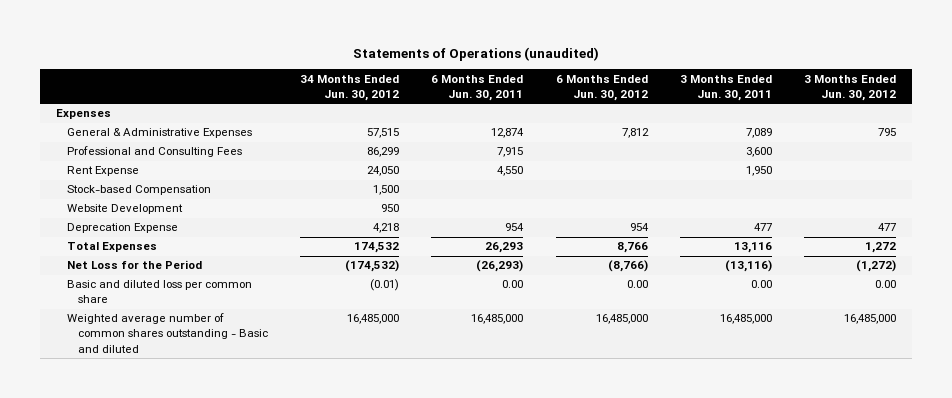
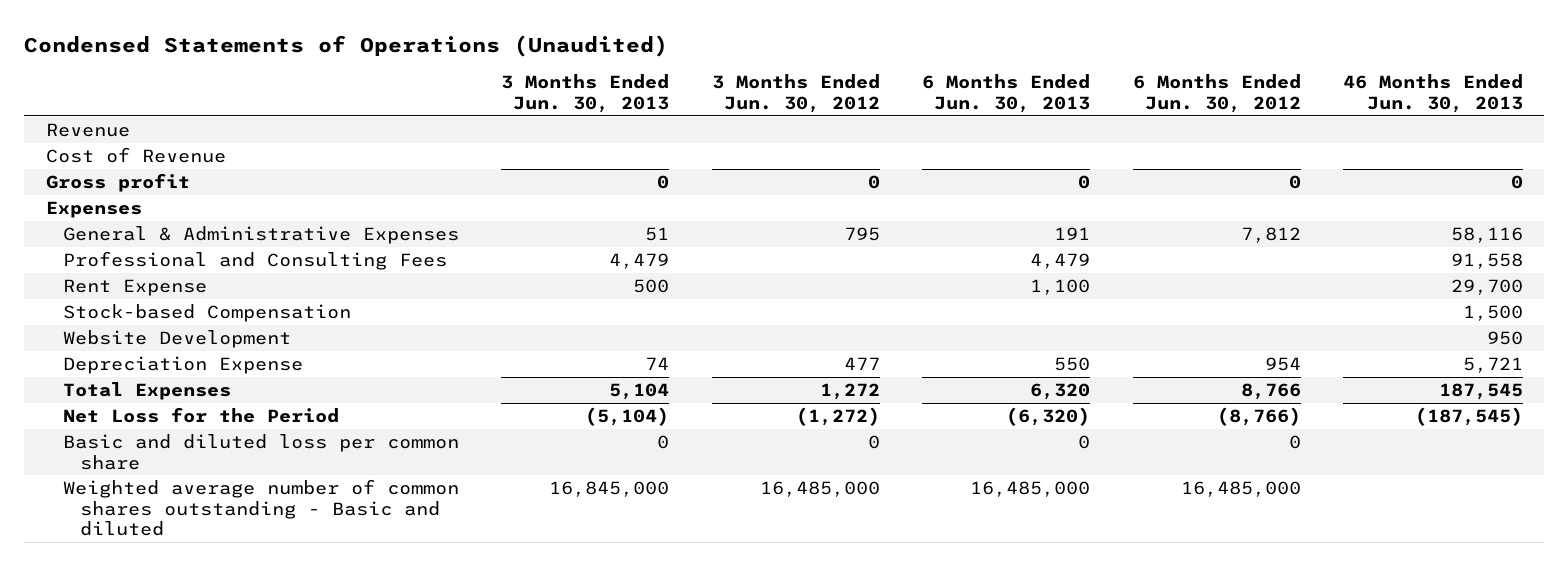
- Statements of Operations (unaudited)
+ Condensed Statements of Operations (Unaudited)
- | 34 Months Ended Jun. 30, 2012 | 6 Months Ended Jun. 30, 2011 | 6 Months Ended Jun. 30, 2012 | 3 Months Ended Jun. 30, 2011 | 3 Months Ended Jun. 30, 2012
+ | 3 Months Ended Jun. 30, 2013 | 3 Months Ended Jun. 30, 2012 | 6 Months Ended Jun. 30, 2013 | 6 Months Ended Jun. 30, 2012 | 46 Months Ended Jun. 30, 2013
+ Revenue
+ Cost of Revenue
+ Gross profit | 0 | 0 | 0 | 0 | 0
- Deprecation Expense | 4,218 | 954 | 954 | 477 | 477
+ Depreciation Expense | 74 | 477 | 550 | 954 | 5,721
- Basic and diluted loss per common share | (0.01) | 0.00 | 0.00 | 0.00 | 0.00
+ Basic and diluted loss per common share | 0 | 0 | 0 | 0 |

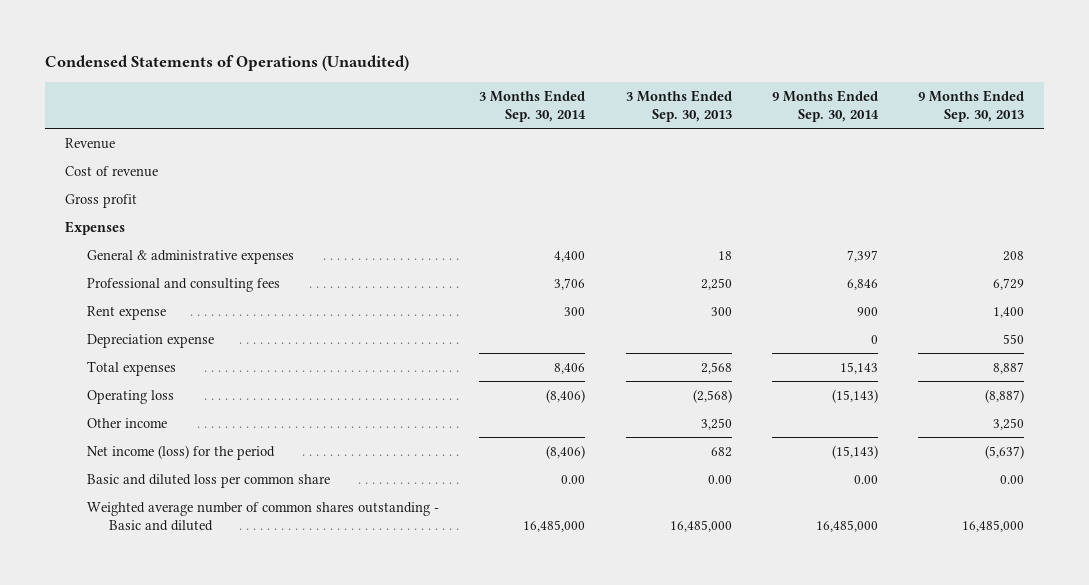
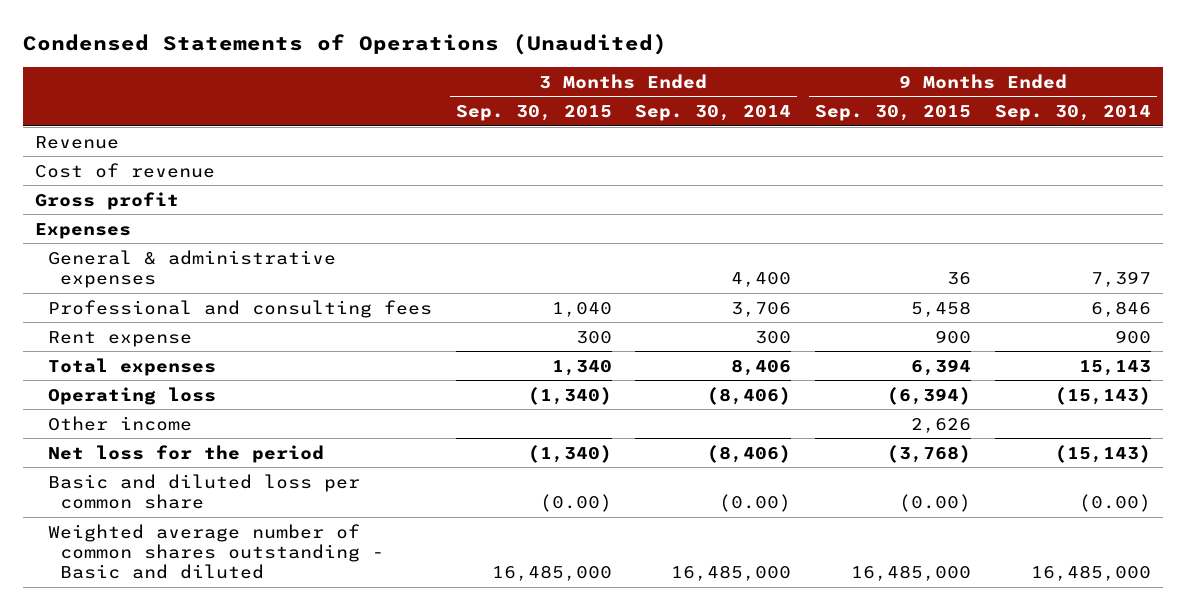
- | 3 Months Ended Sep. 30, 2014 | 3 Months Ended Sep. 30, 2013 | 9 Months Ended Sep. 30, 2014 | 9 Months Ended Sep. 30, 2013
+ | 3 Months Ended Sep. 30, 2015 | 3 Months Ended Sep. 30, 2014 | 9 Months Ended Sep. 30, 2015 | 9 Months Ended Sep. 30, 2014
- Depreciation expense | | | 0 | 550
- Net income (loss) for the period | (8,406) | 682 | (15,143) | (5,637)
- Basic and diluted loss per common share | 0.00 | 0.00 | 0.00 | 0.00
+ Net loss for the period | (1,340) | (8,406) | (3,768) | (15,143)
+ Basic and diluted loss per common share | (0.00) | (0.00) | (0.00) | (0.00)

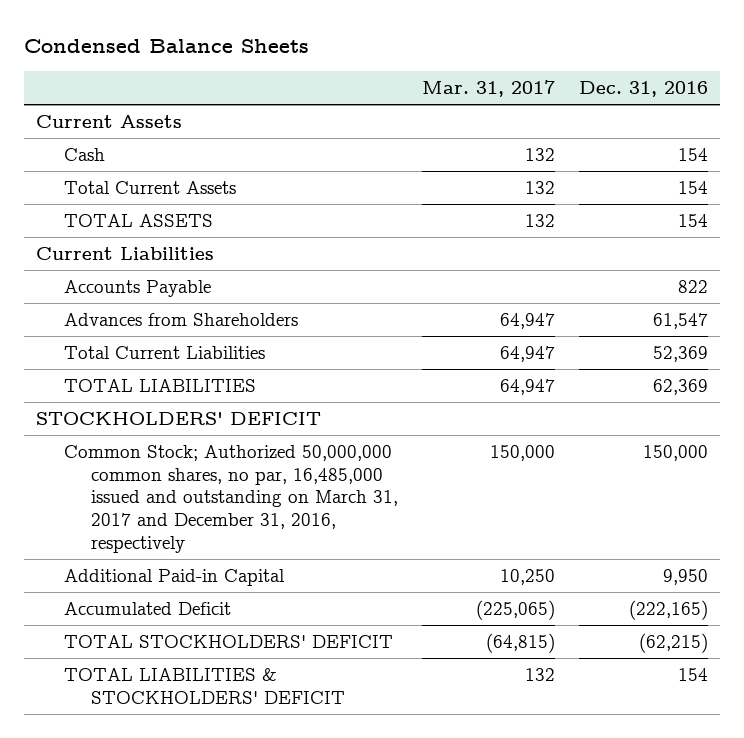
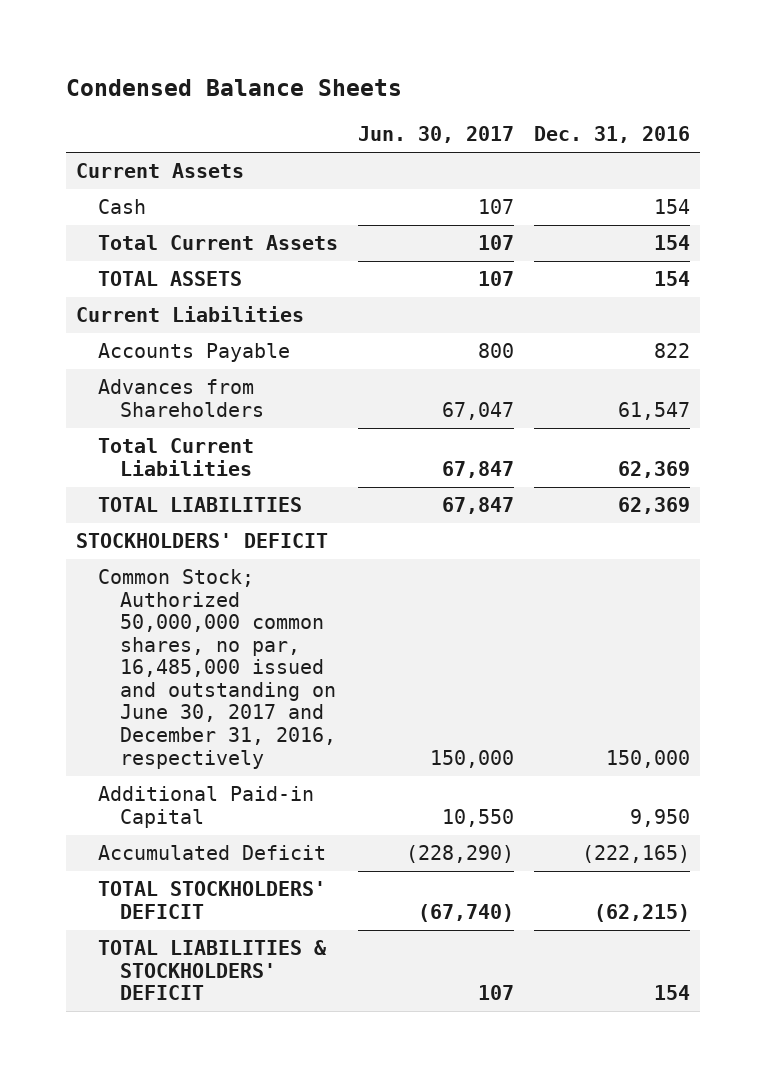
- | Mar. 31, 2017 | Dec. 31, 2016
+ | Jun. 30, 2017 | Dec. 31, 2016
- Total Current Liabilities | 64,947 | 52,369
+ Total Current Liabilities | 67,847 | 62,369
- Common Stock; Authorized 50,000,000 common shares, no par, 16,485,000 issued and outstanding on March 31, 2017 and December 31, 2016, respectively | 150,000 | 150,000
+ Common Stock; Authorized 50,000,000 common shares, no par, 16,485,000 issued and outstanding on June 30, 2017 and December 31, 2016, respectively | 150,000 | 150,000

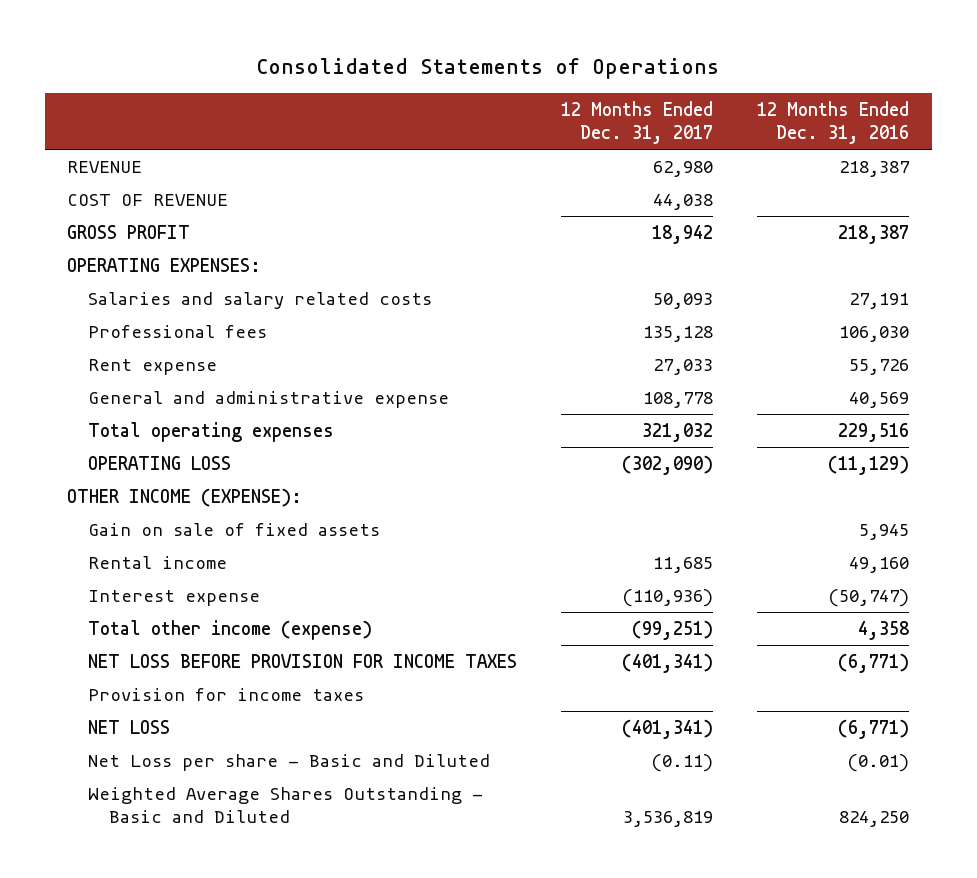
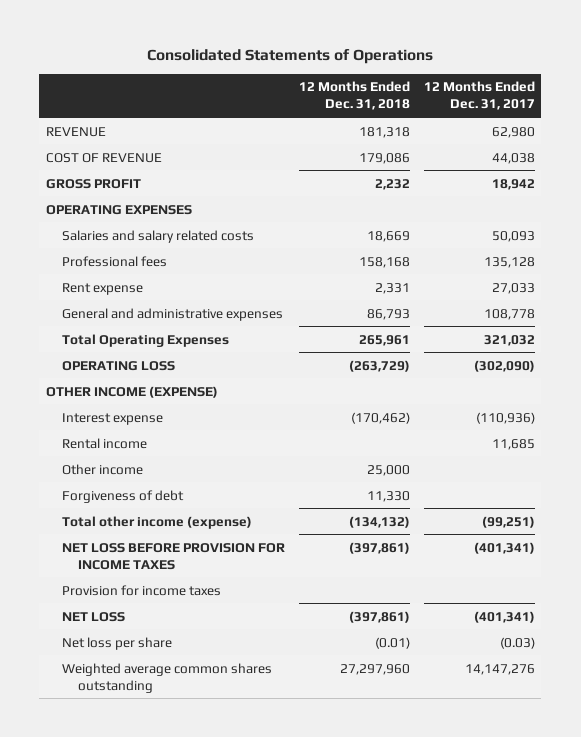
- | 12 Months Ended Dec. 31, 2017 | 12 Months Ended Dec. 31, 2016
+ | 12 Months Ended Dec. 31, 2018 | 12 Months Ended Dec. 31, 2017
- OPERATING EXPENSES:
+ OPERATING EXPENSES
- General and administrative expense | 108,778 | 40,569
- Total operating expenses | 321,032 | 229,516
+ General and administrative expenses | 86,793 | 108,778
+ Total Operating Expenses | 265,961 | 321,032
- OTHER INCOME (EXPENSE):
- Gain on sale of fixed assets | | 5,945
+ OTHER INCOME (EXPENSE)
moved down: Rental income | | 11,685
+ Other income | 25,000 |
+ Forgiveness of debt | 11,330 |
- Net Loss per share - Basic and Diluted | (0.11) | (0.01)
- Weighted Average Shares Outstanding - Basic and Diluted | 3,536,819 | 824,250
+ Net loss per share | (0.01) | (0.03)
+ Weighted average common shares outstanding | 27,297,960 | 14,147,276

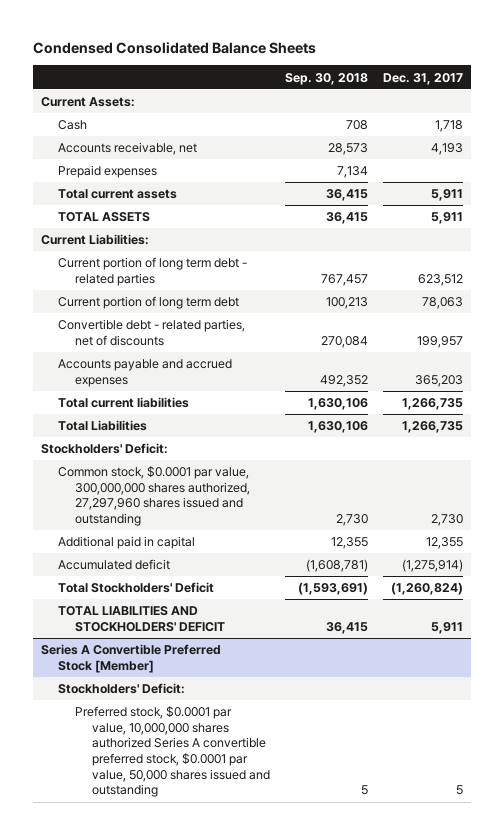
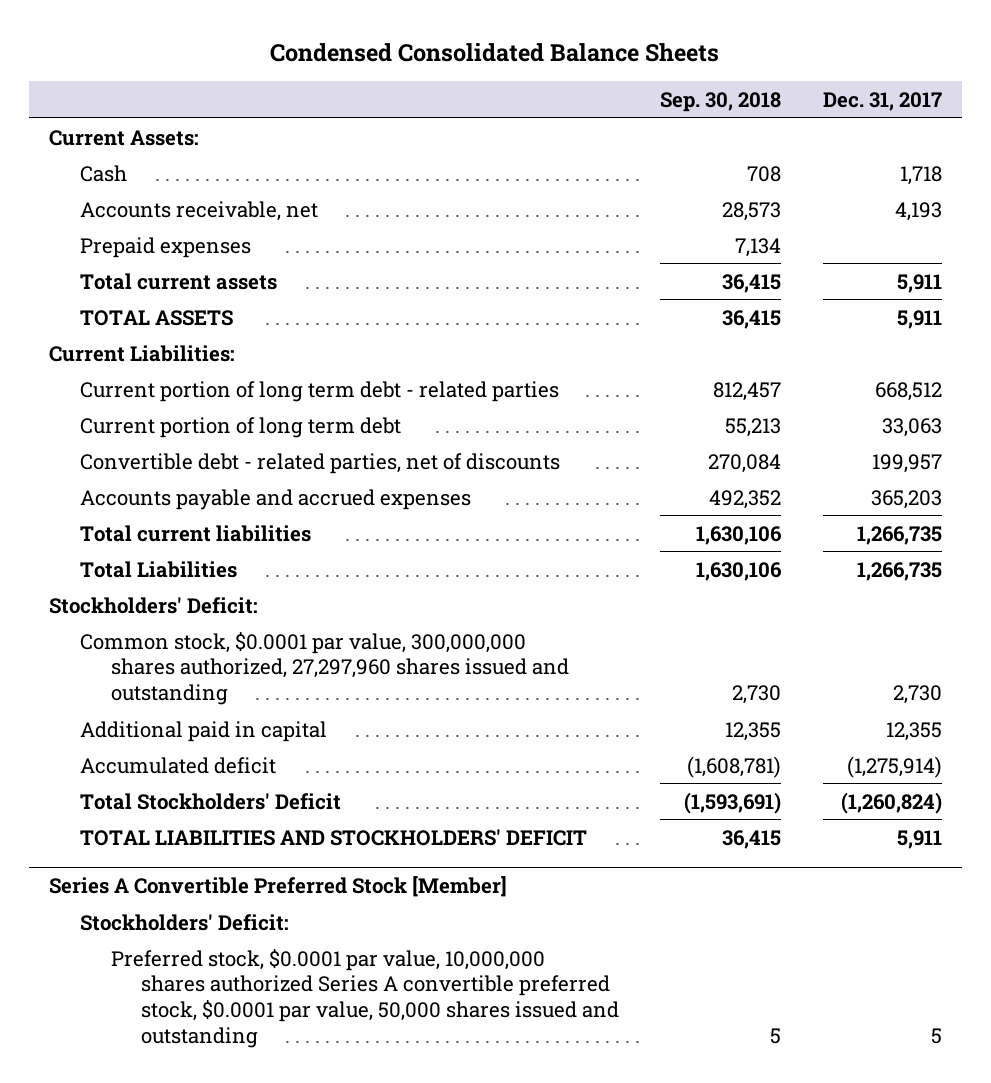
- Current portion of long term debt - related parties | 767,457 | 623,512
- Current portion of long term debt | 100,213 | 78,063
+ Current portion of long term debt - related parties | 812,457 | 668,512
+ Current portion of long term debt | 55,213 | 33,063

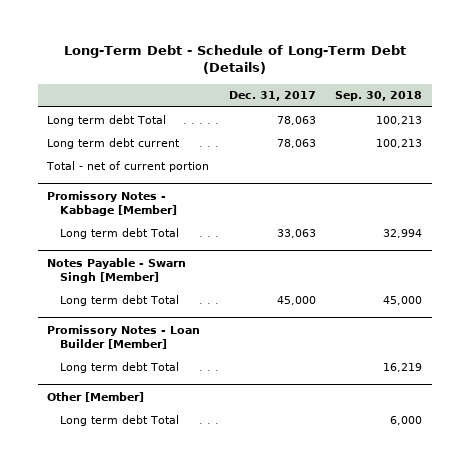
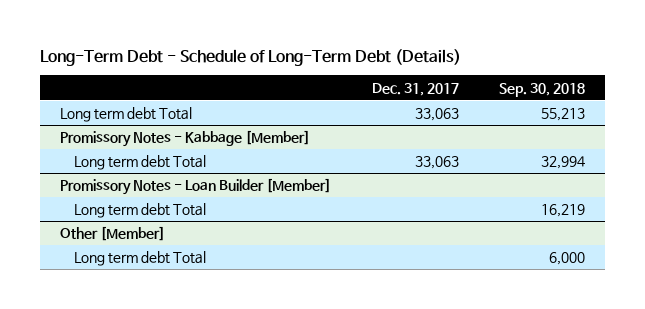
- Long term debt Total | 78,063 | 100,213
- Long term debt current | 78,063 | 100,213
- Total - net of current portion
+ Long term debt Total | 33,063 | 55,213
- Notes Payable - Swarn Singh [Member]
- Long term debt Total | 45,000 | 45,000

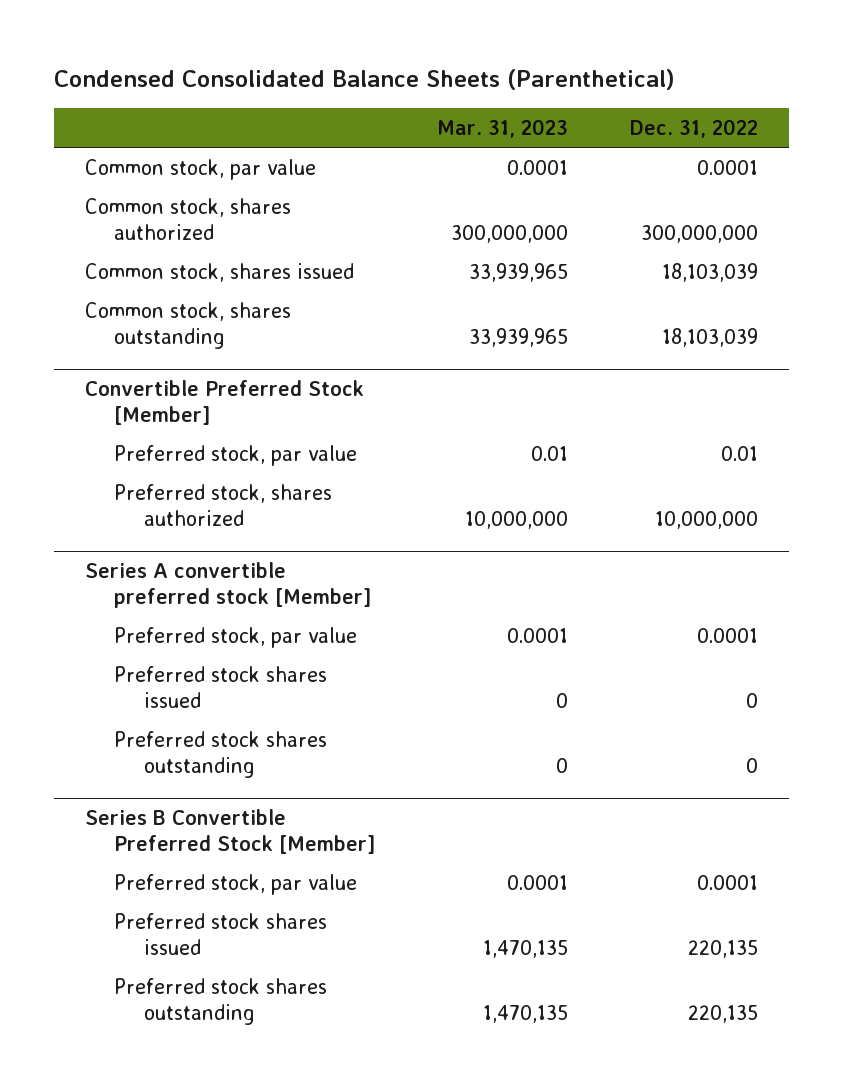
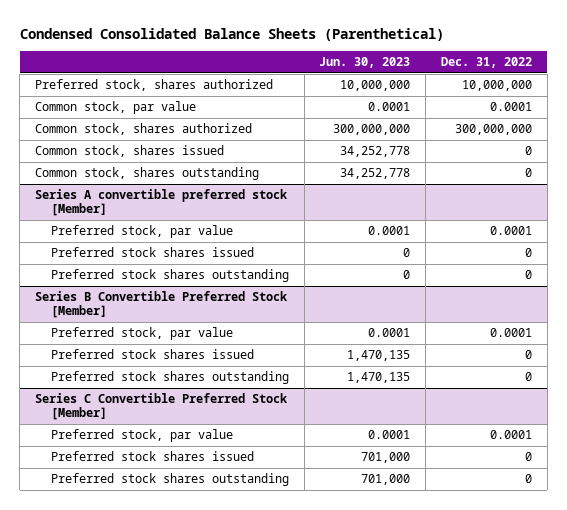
- | Mar. 31, 2023 | Dec. 31, 2022
+ | Jun. 30, 2023 | Dec. 31, 2022
+ Preferred stock, shares authorized | 10,000,000 | 10,000,000
- Common stock, shares issued | 33,939,965 | 18,103,039
- Common stock, shares outstanding | 33,939,965 | 18,103,039
- Convertible Preferred Stock [Member]
- Preferred stock, par value | 0.01 | 0.01
- Preferred stock, shares authorized | 10,000,000 | 10,000,000
+ Common stock, shares issued | 34,252,778 | 0
+ Common stock, shares outstanding | 34,252,778 | 0
@ Series B Convertible Preferred Stock [Member]
- Preferred stock shares issued | 1,470,135 | 220,135
- Preferred stock shares outstanding | 1,470,135 | 220,135
+ Preferred stock shares issued | 1,470,135 | 0
+ Preferred stock shares outstanding | 1,470,135 | 0
+ Series C Convertible Preferred Stock [Member]
+ Preferred stock, par value | 0.0001 | 0.0001
+ Preferred stock shares issued | 701,000 | 0
+ Preferred stock shares outstanding | 701,000 | 0

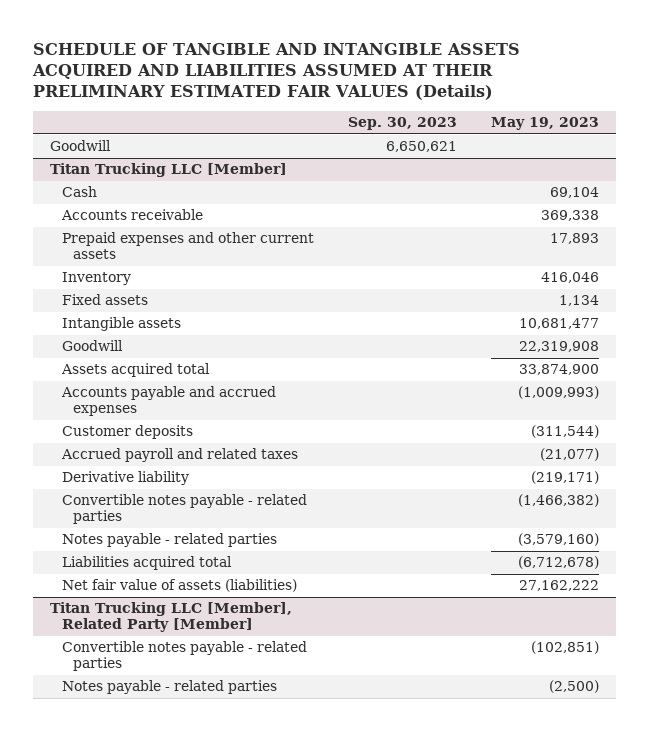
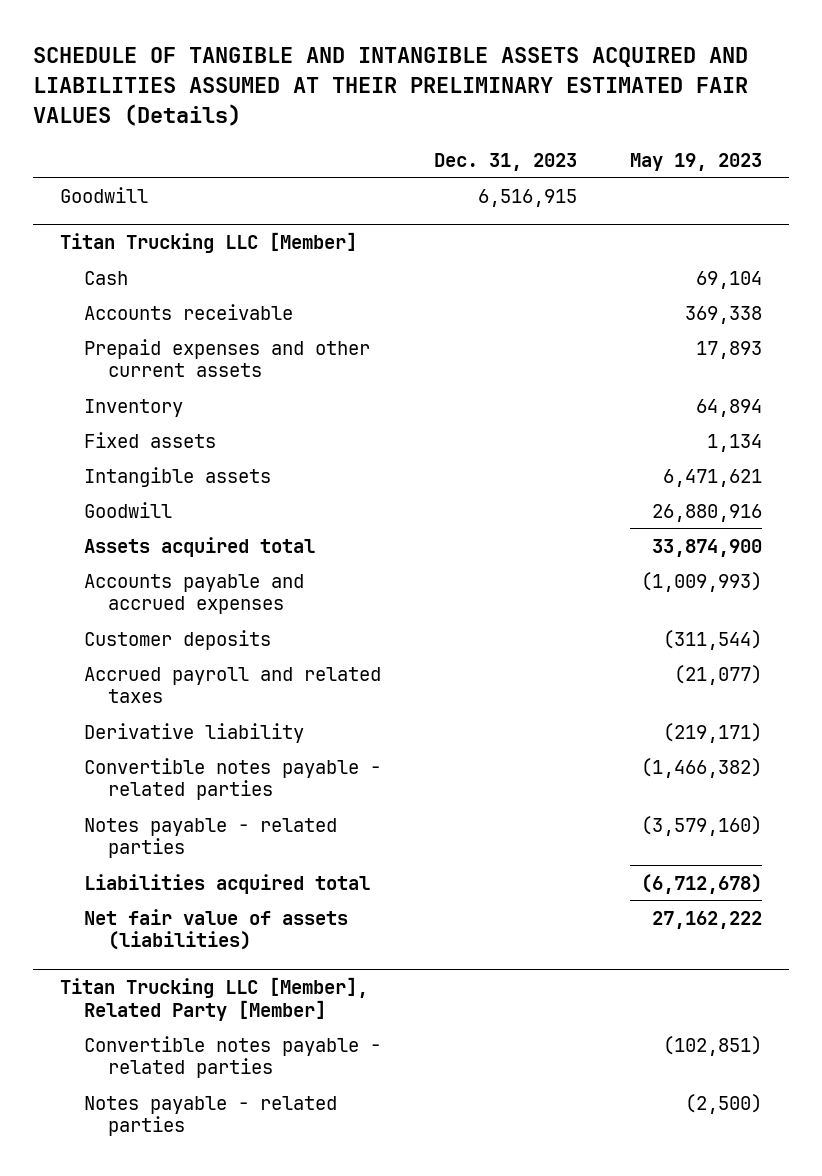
- | Sep. 30, 2023 | May 19, 2023
+ | Dec. 31, 2023 | May 19, 2023
@ Titan Trucking LLC [Member]
- Inventory | | 416,046
+ Inventory | | 64,894
- Intangible assets | | 10,681,477
- Goodwill | | 22,319,908
+ Intangible assets | | 6,471,621
+ Goodwill | | 26,880,916

